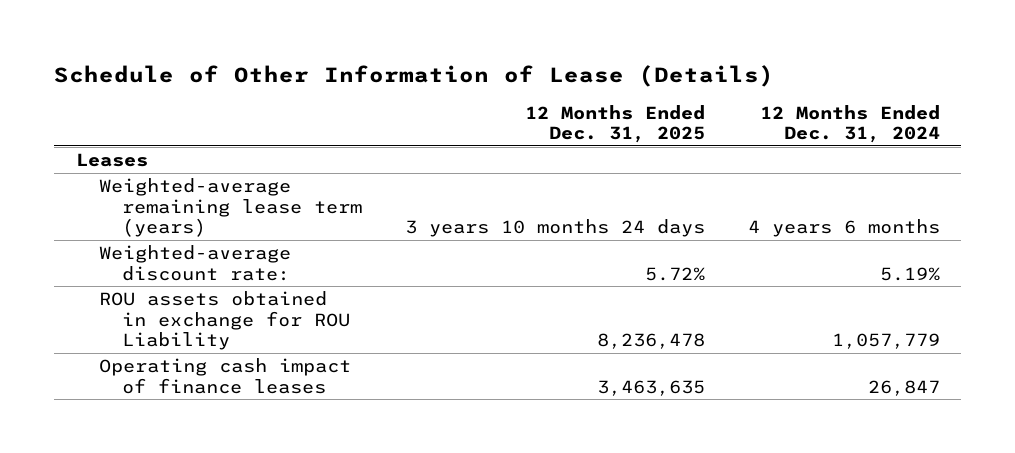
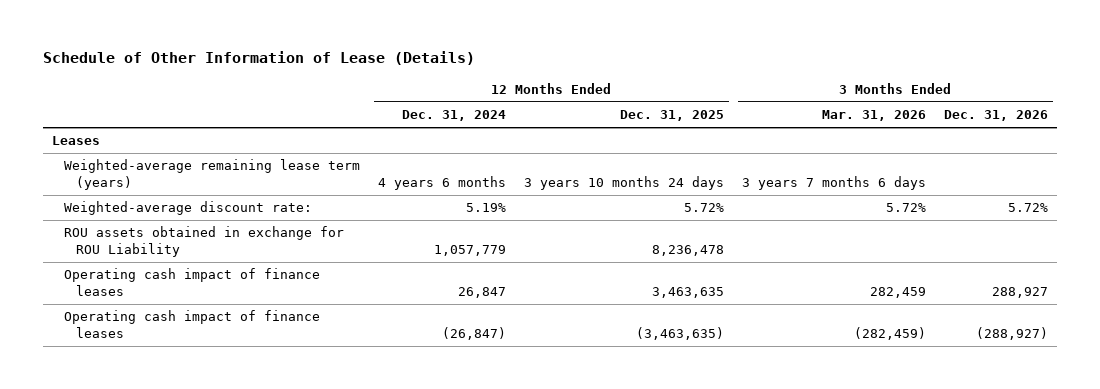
- | 12 Months Ended Dec. 31, 2025 | 12 Months Ended Dec. 31, 2024
+ | 12 Months Ended Dec. 31, 2024 | 12 Months Ended Dec. 31, 2025 | 3 Months Ended Mar. 31, 2026 | 3 Months Ended Dec. 31, 2026
+ Operating cash impact of finance leases | (26,847) | (3,463,635) | (282,459) | (288,927)

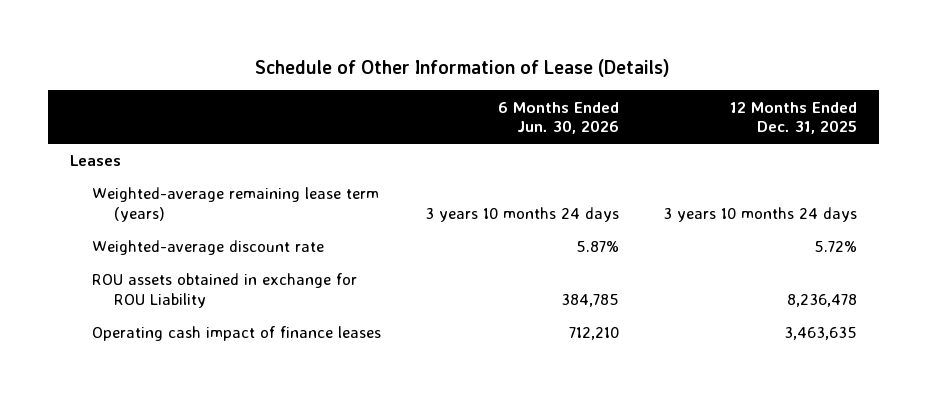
- | 12 Months Ended Dec. 31, 2024 | 12 Months Ended Dec. 31, 2025 | 3 Months Ended Mar. 31, 2026 | 3 Months Ended Dec. 31, 2026
+ | 6 Months Ended Jun. 30, 2026 | 12 Months Ended Dec. 31, 2025
- Weighted-average discount rate: | 5.19% | 5.72% | 5.72% | 5.72%
+ Weighted-average discount rate | 5.87% | 5.72%
- Operating cash impact of finance leases | (26,847) | (3,463,635) | (282,459) | (288,927)

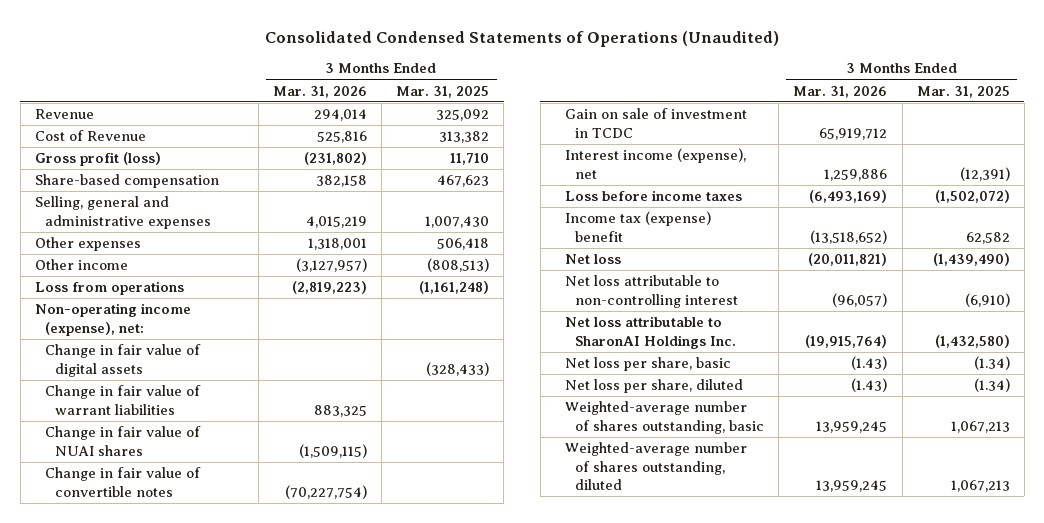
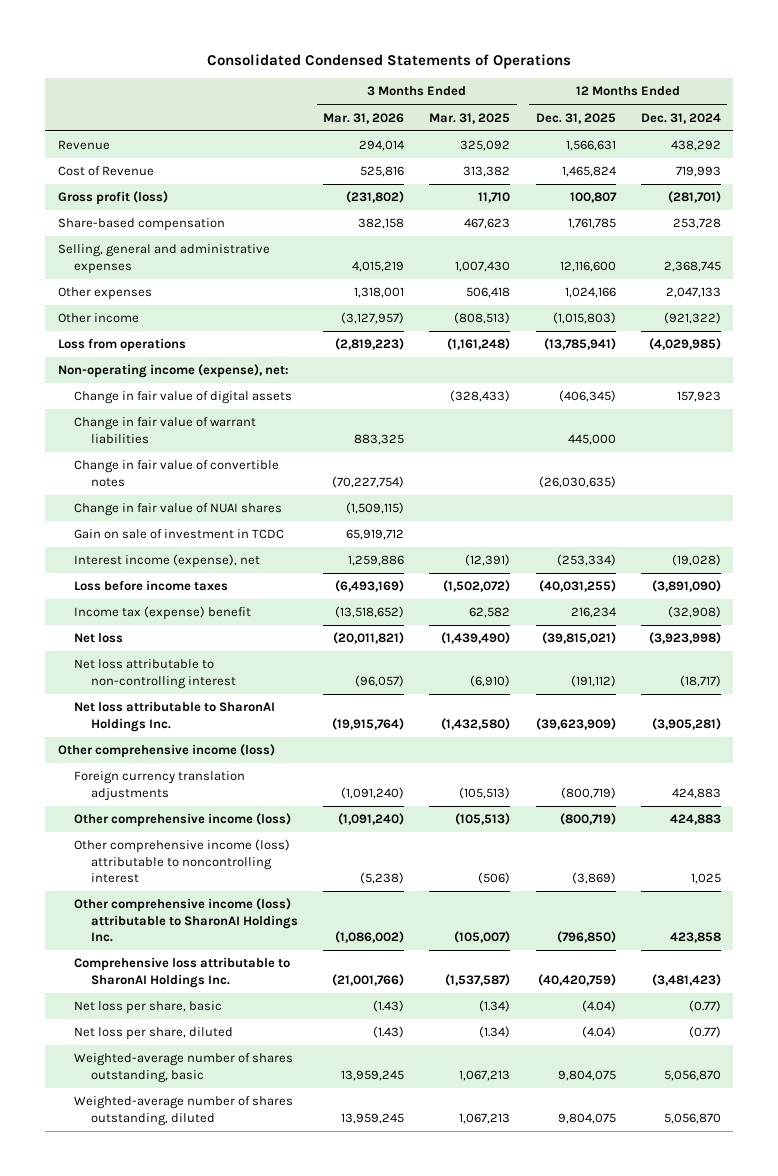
- Consolidated Condensed Statements of Operations (Unaudited)
+ Consolidated Condensed Statements of Operations
- | 3 Months Ended Mar. 31, 2026 | 3 Months Ended Mar. 31, 2025
+ | 3 Months Ended Mar. 31, 2026 | 3 Months Ended Mar. 31, 2025 | 12 Months Ended Dec. 31, 2025 | 12 Months Ended Dec. 31, 2024
moved down: Change in fair value of NUAI shares | (1,509,115) | | |
+ Other comprehensive income (loss)
+ Foreign currency translation adjustments | (1,091,240) | (105,513) | (800,719) | 424,883
+ Other comprehensive income (loss) | (1,091,240) | (105,513) | (800,719) | 424,883
+ Other comprehensive income (loss) attributable to noncontrolling interest | (5,238) | (506) | (3,869) | 1,025
+ Other comprehensive income (loss) attributable to SharonAI Holdings Inc. | (1,086,002) | (105,007) | (796,850) | 423,858
+ Comprehensive loss attributable to SharonAI Holdings Inc. | (21,001,766) | (1,537,587) | (40,420,759) | (3,481,423)

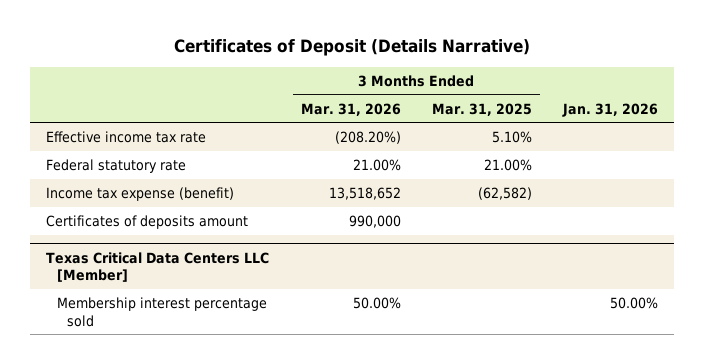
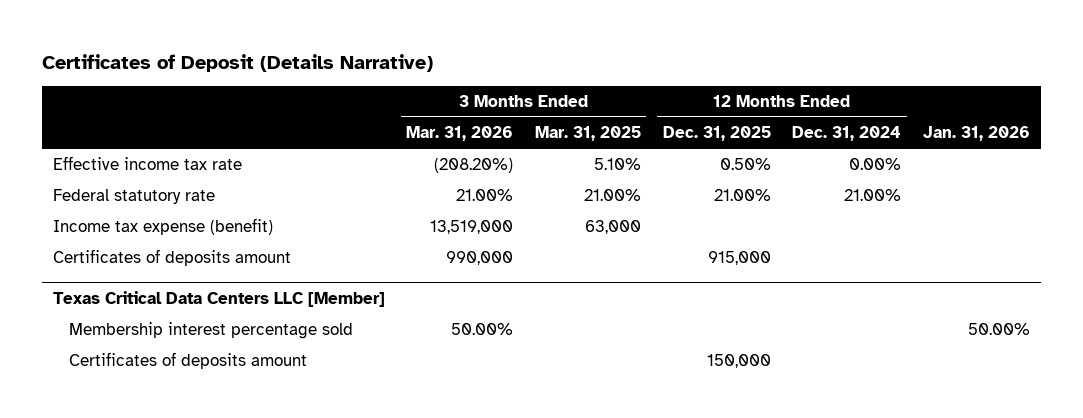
- | 3 Months Ended Mar. 31, 2026 | 3 Months Ended Mar. 31, 2025 | Jan. 31, 2026
+ | 3 Months Ended Mar. 31, 2026 | 3 Months Ended Mar. 31, 2025 | 12 Months Ended Dec. 31, 2025 | 12 Months Ended Dec. 31, 2024 | Jan. 31, 2026
- Income tax expense (benefit) | 13,518,652 | (62,582) |
+ Income tax expense (benefit) | 13,519,000 | 63,000 | | |
@ Texas Critical Data Centers LLC [Member]
+ Certificates of deposits amount | | | 150,000 | |

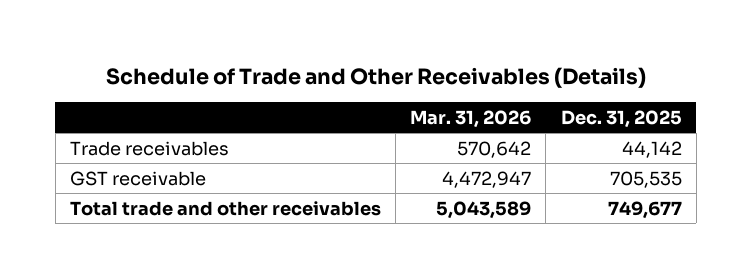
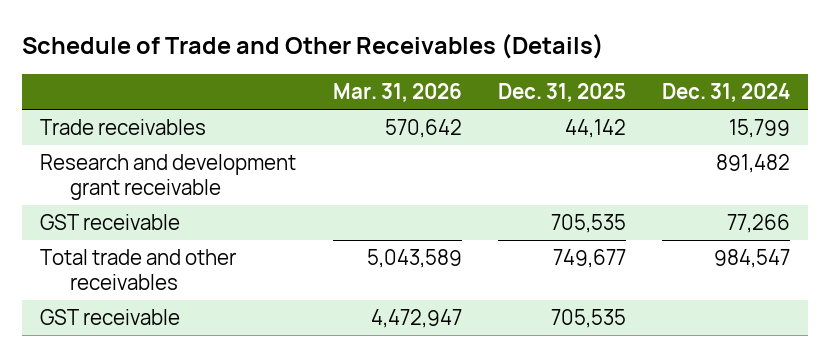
- | Mar. 31, 2026 | Dec. 31, 2025
+ | Mar. 31, 2026 | Dec. 31, 2025 | Dec. 31, 2024
+ Research and development grant receivable | | | 891,482
+ GST receivable | | 705,535 | 77,266
moved down: GST receivable | 4,472,947 | 705,535 |

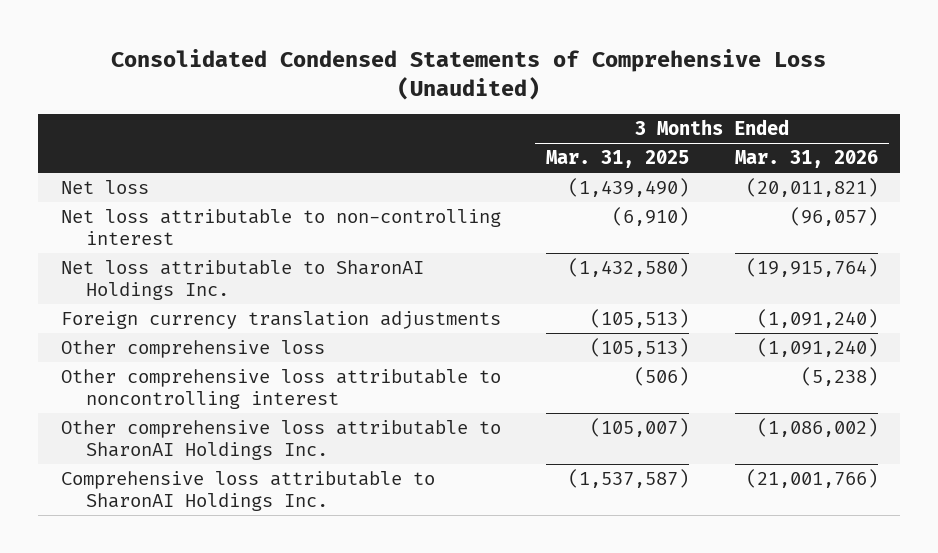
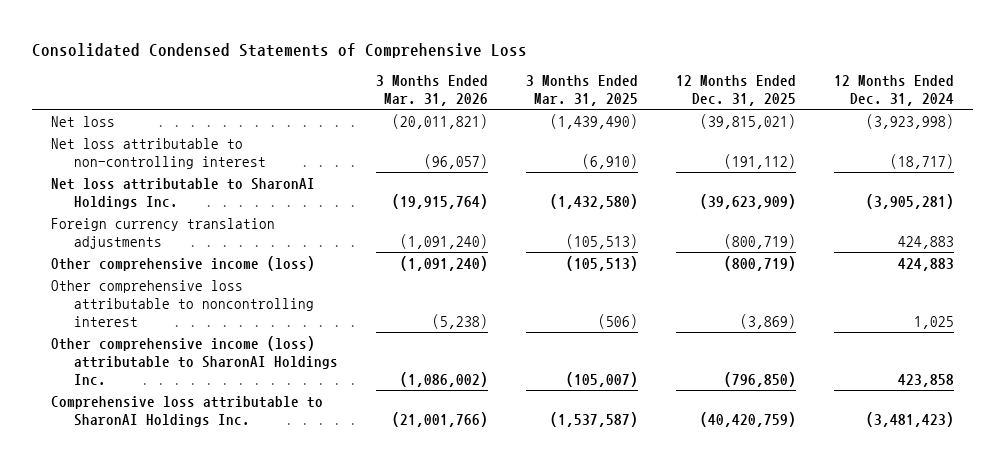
- Consolidated Condensed Statements of Comprehensive Loss (Unaudited)
+ Consolidated Condensed Statements of Comprehensive Loss
- | 3 Months Ended Mar. 31, 2025 | 3 Months Ended Mar. 31, 2026
+ | 3 Months Ended Mar. 31, 2026 | 3 Months Ended Mar. 31, 2025 | 12 Months Ended Dec. 31, 2025 | 12 Months Ended Dec. 31, 2024
- Other comprehensive loss | (105,513) | (1,091,240)
+ Other comprehensive income (loss) | (1,091,240) | (105,513) | (800,719) | 424,883
- Other comprehensive loss attributable to SharonAI Holdings Inc. | (105,007) | (1,086,002)
+ Other comprehensive income (loss) attributable to SharonAI Holdings Inc. | (1,086,002) | (105,007) | (796,850) | 423,858

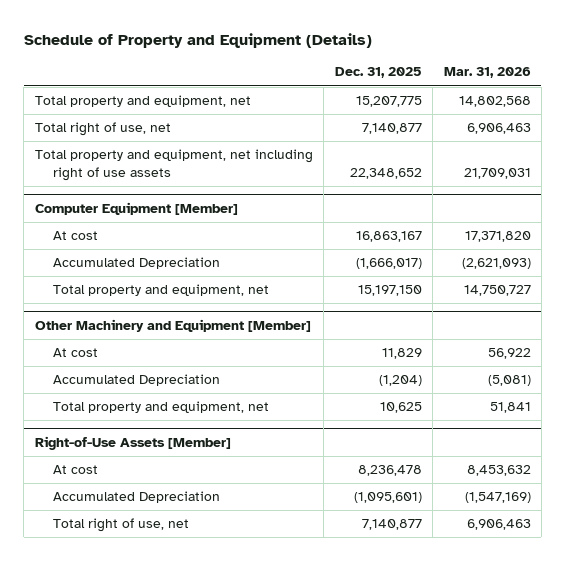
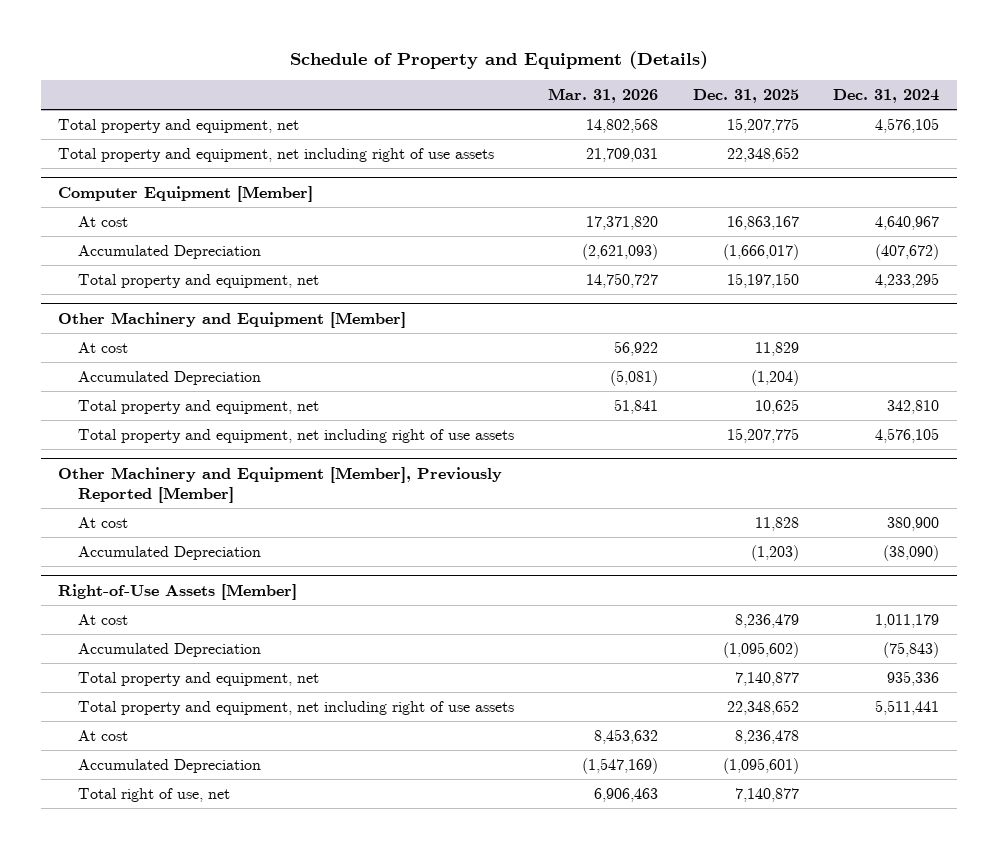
- | Dec. 31, 2025 | Mar. 31, 2026
+ | Mar. 31, 2026 | Dec. 31, 2025 | Dec. 31, 2024
- Total right of use, net | 7,140,877 | 6,906,463
@ Other Machinery and Equipment [Member]
+ Total property and equipment, net including right of use assets | | 15,207,775 | 4,576,105
+ Other Machinery and Equipment [Member], Previously Reported [Member]
+ At cost | | 11,828 | 380,900
+ Accumulated Depreciation | | (1,203) | (38,090)
@ Right-of-Use Assets [Member]
+ At cost | | 8,236,479 | 1,011,179
+ Accumulated Depreciation | | (1,095,602) | (75,843)
+ Total property and equipment, net | | 7,140,877 | 935,336
+ Total property and equipment, net including right of use assets | | 22,348,652 | 5,511,441

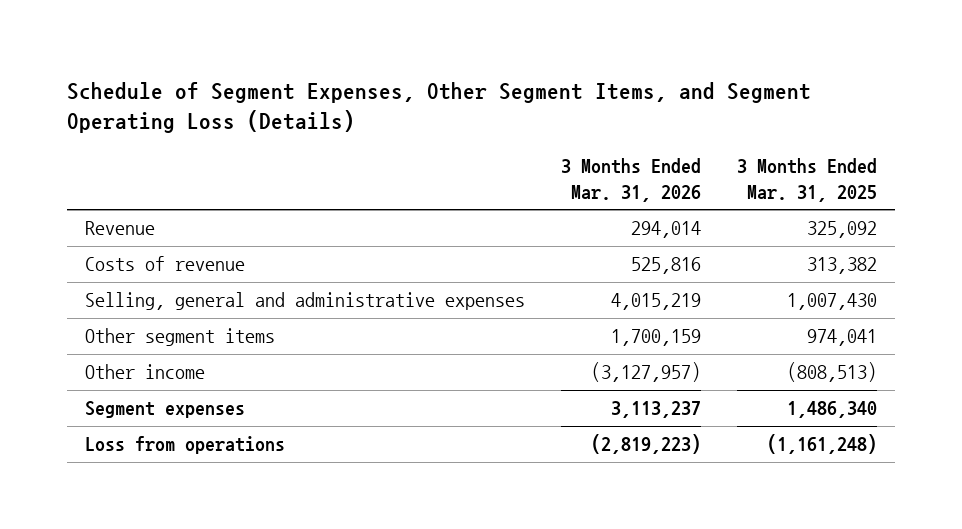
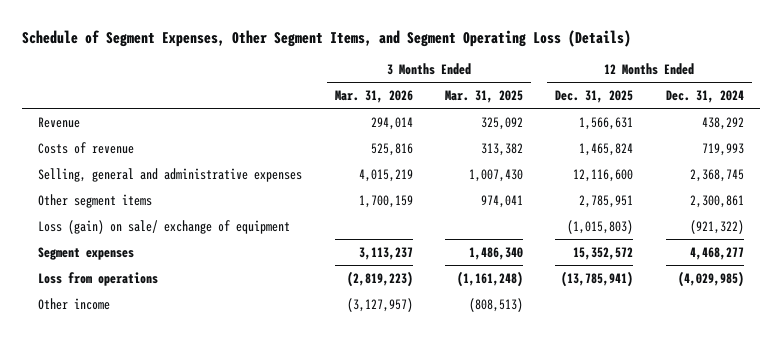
- | 3 Months Ended Mar. 31, 2026 | 3 Months Ended Mar. 31, 2025
+ | 3 Months Ended Mar. 31, 2026 | 3 Months Ended Mar. 31, 2025 | 12 Months Ended Dec. 31, 2025 | 12 Months Ended Dec. 31, 2024
+ Loss (gain) on sale/ exchange of equipment | | | (1,015,803) | (921,322)
moved down: Other income | (3,127,957) | (808,513) | |

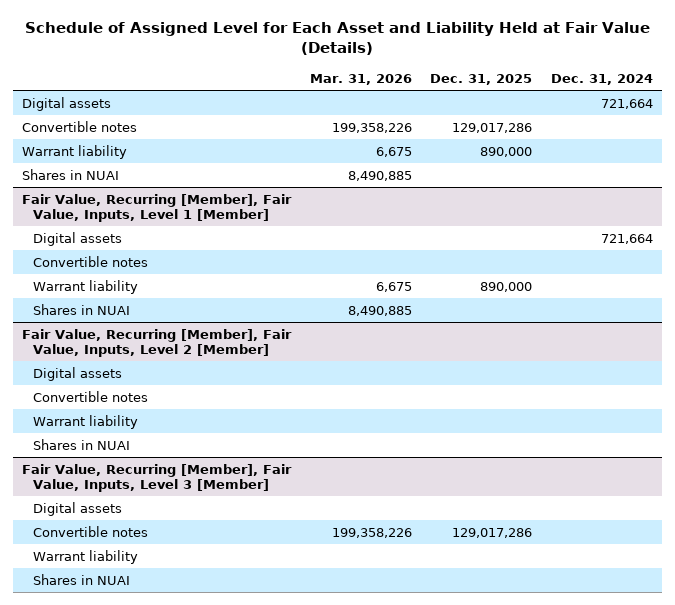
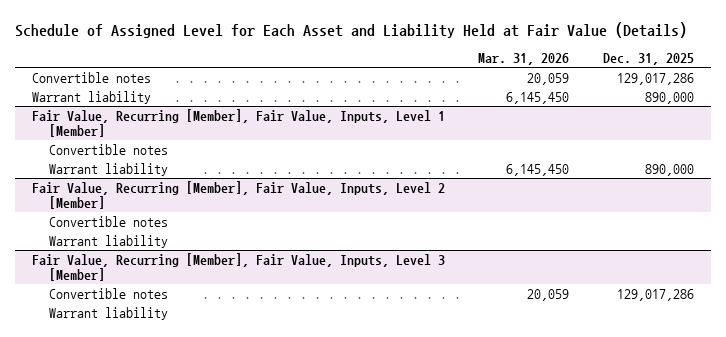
- | Mar. 31, 2026 | Dec. 31, 2025 | Dec. 31, 2024
+ | Mar. 31, 2026 | Dec. 31, 2025
- Digital assets | | | 721,664
- Convertible notes | 199,358,226 | 129,017,286 |
- Warrant liability | 6,675 | 890,000 |
- Shares in NUAI | 8,490,885 | |
+ Convertible notes | 20,059 | 129,017,286
+ Warrant liability | 6,145,450 | 890,000
@ Fair Value, Recurring [Member], Fair Value, Inputs, Level 1 [Member]
- Digital assets | | | 721,664
- Warrant liability | 6,675 | 890,000 |
- Shares in NUAI | 8,490,885 | |
+ Warrant liability | 6,145,450 | 890,000
@ Fair Value, Recurring [Member], Fair Value, Inputs, Level 2 [Member]
- Digital assets
- Shares in NUAI
@ Fair Value, Recurring [Member], Fair Value, Inputs, Level 3 [Member]
- Digital assets
- Convertible notes | 199,358,226 | 129,017,286 |
+ Convertible notes | 20,059 | 129,017,286
- Shares in NUAI

